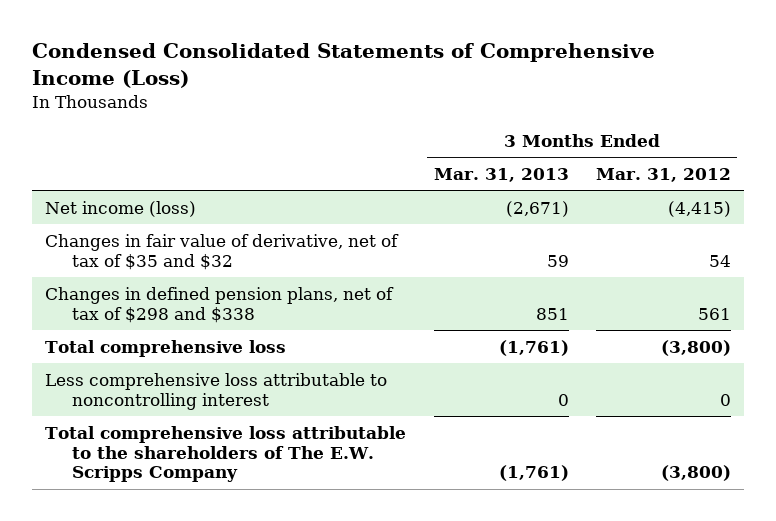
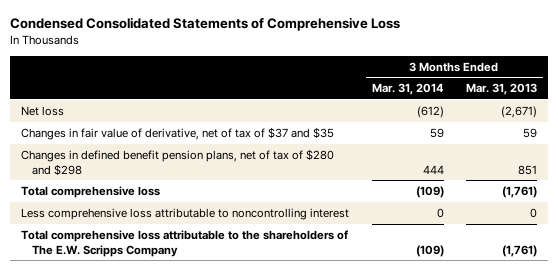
- Condensed Consolidated Statements of Comprehensive Income (Loss)
+ Condensed Consolidated Statements of Comprehensive Loss
- | 3 Months Ended Mar. 31, 2013 | 3 Months Ended Mar. 31, 2012
+ | 3 Months Ended Mar. 31, 2014 | 3 Months Ended Mar. 31, 2013
- Net income (loss) | (2,671) | (4,415)
- Changes in fair value of derivative, net of tax of $35 and $32 | 59 | 54
- Changes in defined pension plans, net of tax of $298 and $338 | 851 | 561
+ Net loss | (612) | (2,671)
+ Changes in fair value of derivative, net of tax of $37 and $35 | 59 | 59
+ Changes in defined benefit pension plans, net of tax of $280 and $298 | 444 | 851

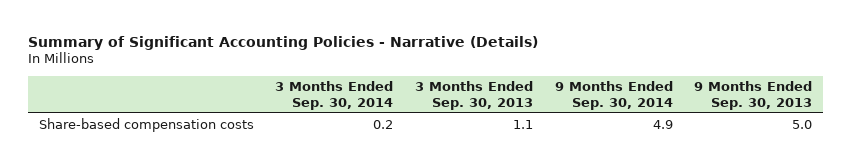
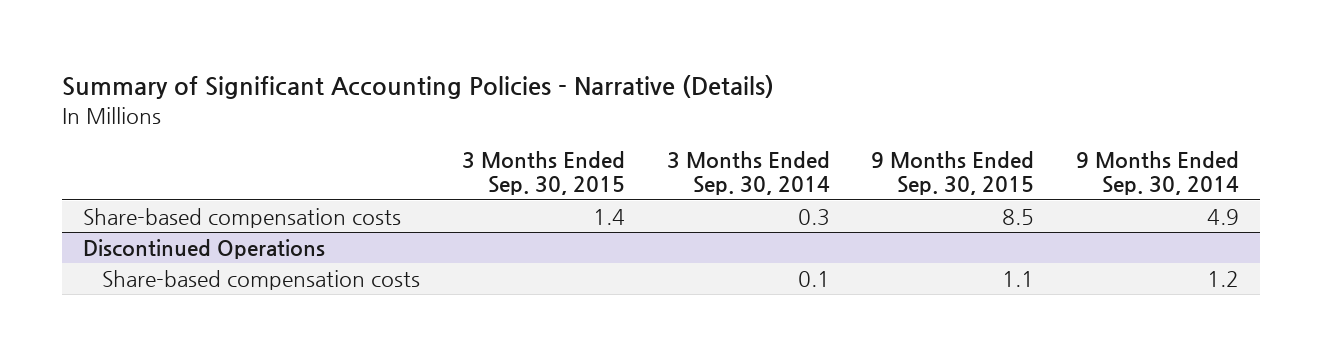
- | 3 Months Ended Sep. 30, 2014 | 3 Months Ended Sep. 30, 2013 | 9 Months Ended Sep. 30, 2014 | 9 Months Ended Sep. 30, 2013
+ | 3 Months Ended Sep. 30, 2015 | 3 Months Ended Sep. 30, 2014 | 9 Months Ended Sep. 30, 2015 | 9 Months Ended Sep. 30, 2014
- Share-based compensation costs | 0.2 | 1.1 | 4.9 | 5.0
+ Share-based compensation costs | 1.4 | 0.3 | 8.5 | 4.9
+ Discontinued Operations
+ Share-based compensation costs | | 0.1 | 1.1 | 1.2

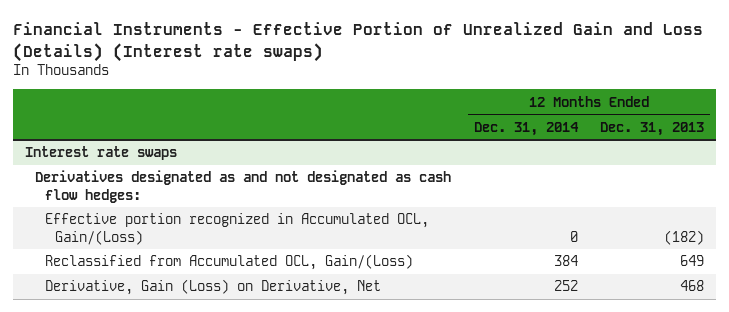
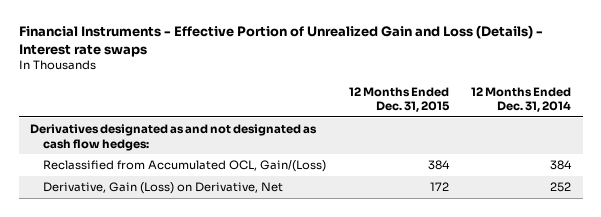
- Financial Instruments - Effective Portion of Unrealized Gain and Loss (Details) (Interest rate swaps)
+ Financial Instruments - Effective Portion of Unrealized Gain and Loss (Details) - Interest rate swaps
- | 12 Months Ended Dec. 31, 2014 | 12 Months Ended Dec. 31, 2013
+ | 12 Months Ended Dec. 31, 2015 | 12 Months Ended Dec. 31, 2014
- Interest rate swaps
- Effective portion recognized in Accumulated OCL, Gain/(Loss) | 0 | (182)

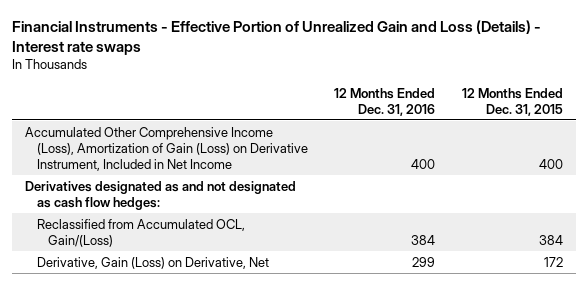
- | 12 Months Ended Dec. 31, 2015 | 12 Months Ended Dec. 31, 2014
+ | 12 Months Ended Dec. 31, 2016 | 12 Months Ended Dec. 31, 2015
+ Accumulated Other Comprehensive Income (Loss), Amortization of Gain (Loss) on Derivative Instrument, Included in Net Income | 400 | 400

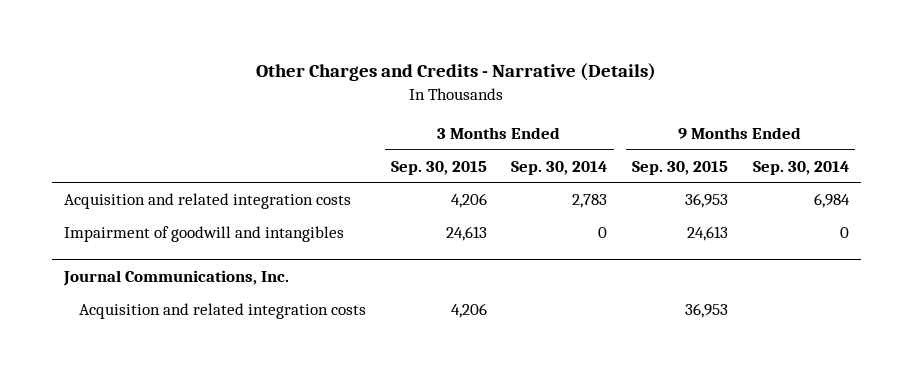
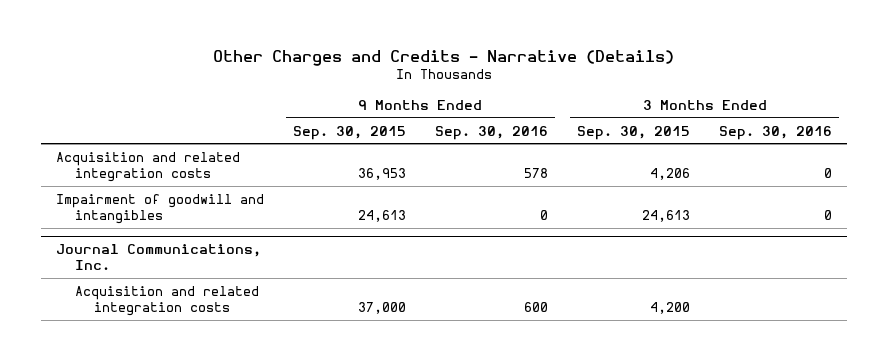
- | 3 Months Ended Sep. 30, 2015 | 3 Months Ended Sep. 30, 2014 | 9 Months Ended Sep. 30, 2015 | 9 Months Ended Sep. 30, 2014
+ | 9 Months Ended Sep. 30, 2015 | 9 Months Ended Sep. 30, 2016 | 3 Months Ended Sep. 30, 2015 | 3 Months Ended Sep. 30, 2016
@ Journal Communications, Inc.
- Acquisition and related integration costs | 4,206 | | 36,953 |
+ Acquisition and related integration costs | 37,000 | 600 | 4,200 |

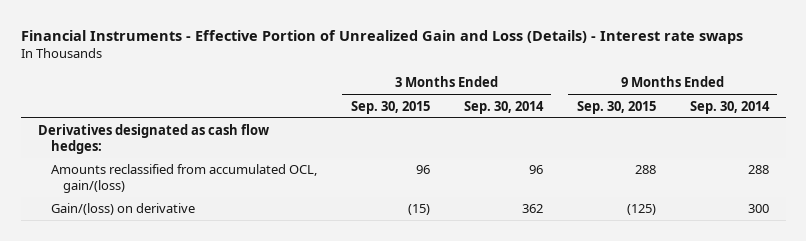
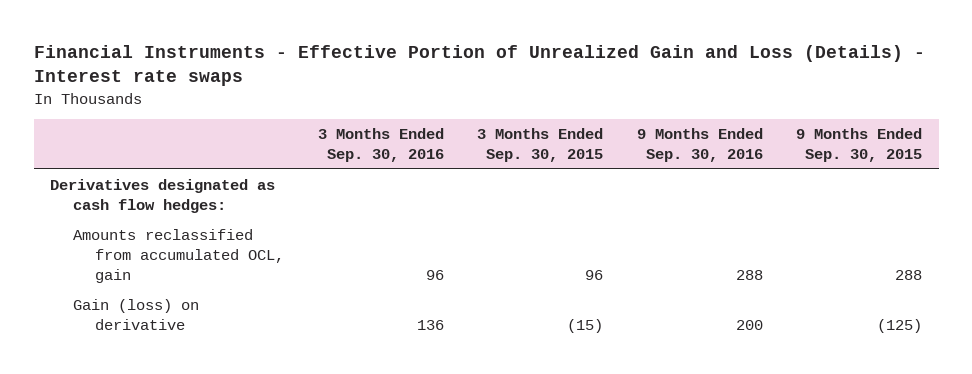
- | 3 Months Ended Sep. 30, 2015 | 3 Months Ended Sep. 30, 2014 | 9 Months Ended Sep. 30, 2015 | 9 Months Ended Sep. 30, 2014
+ | 3 Months Ended Sep. 30, 2016 | 3 Months Ended Sep. 30, 2015 | 9 Months Ended Sep. 30, 2016 | 9 Months Ended Sep. 30, 2015
- Amounts reclassified from accumulated OCL, gain/(loss) | 96 | 96 | 288 | 288
- Gain/(loss) on derivative | (15) | 362 | (125) | 300
+ Amounts reclassified from accumulated OCL, gain | 96 | 96 | 288 | 288
+ Gain (loss) on derivative | 136 | (15) | 200 | (125)

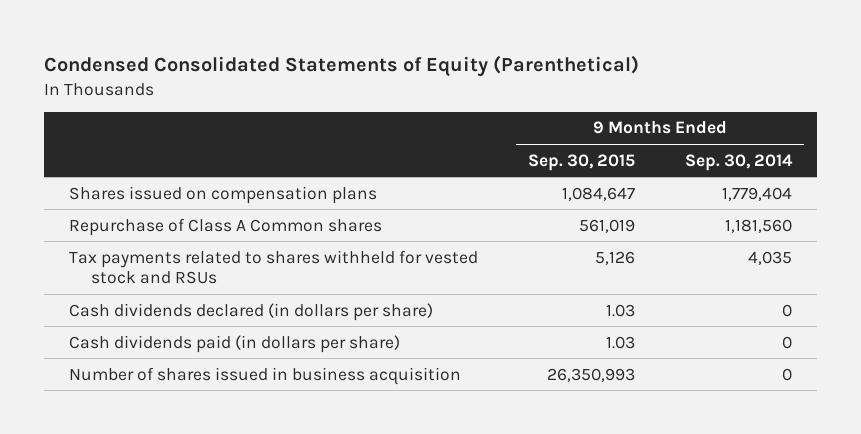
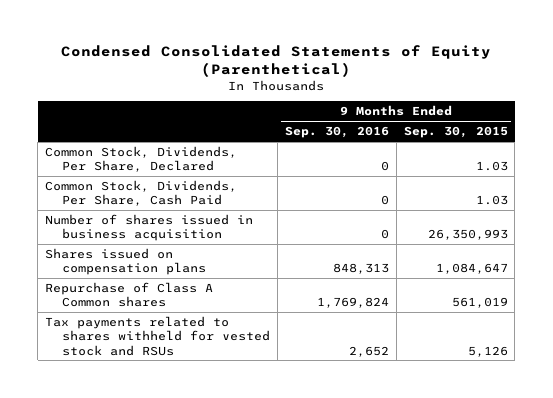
- | 9 Months Ended Sep. 30, 2015 | 9 Months Ended Sep. 30, 2014
+ | 9 Months Ended Sep. 30, 2016 | 9 Months Ended Sep. 30, 2015
+ Common Stock, Dividends, Per Share, Declared | 0 | 1.03
+ Common Stock, Dividends, Per Share, Cash Paid | 0 | 1.03
moved up: Number of shares issued in business acquisition | 0 | 26,350,993
- Cash dividends declared (in dollars per share) | 1.03 | 0
- Cash dividends paid (in dollars per share) | 1.03 | 0

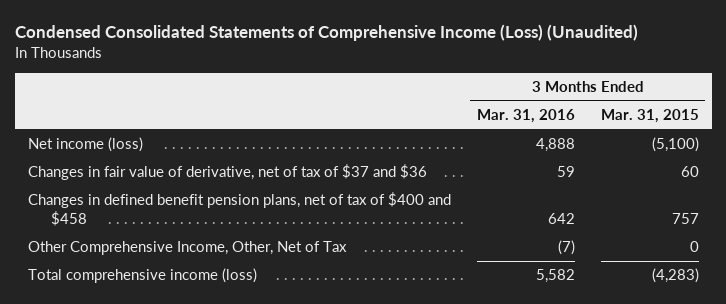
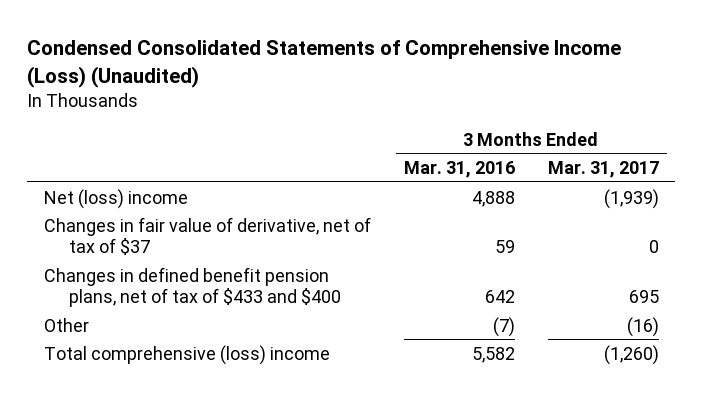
- | 3 Months Ended Mar. 31, 2016 | 3 Months Ended Mar. 31, 2015
+ | 3 Months Ended Mar. 31, 2016 | 3 Months Ended Mar. 31, 2017
- Net income (loss) | 4,888 | (5,100)
- Changes in fair value of derivative, net of tax of $37 and $36 | 59 | 60
- Changes in defined benefit pension plans, net of tax of $400 and $458 | 642 | 757
- Other Comprehensive Income, Other, Net of Tax | (7) | 0
- Total comprehensive income (loss) | 5,582 | (4,283)
+ Net (loss) income | 4,888 | (1,939)
+ Changes in fair value of derivative, net of tax of $37 | 59 | 0
+ Changes in defined benefit pension plans, net of tax of $433 and $400 | 642 | 695
+ Other | (7) | (16)
+ Total comprehensive (loss) income | 5,582 | (1,260)

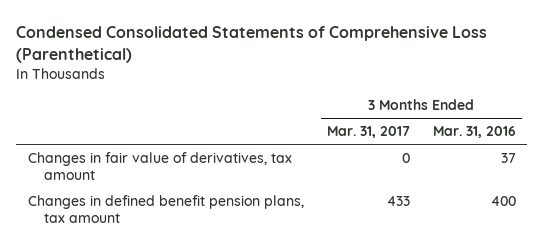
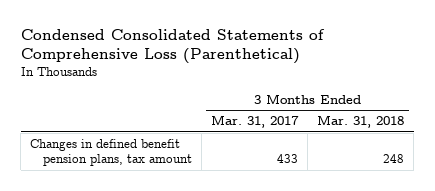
- | 3 Months Ended Mar. 31, 2017 | 3 Months Ended Mar. 31, 2016
+ | 3 Months Ended Mar. 31, 2017 | 3 Months Ended Mar. 31, 2018
- Changes in fair value of derivatives, tax amount | 0 | 37

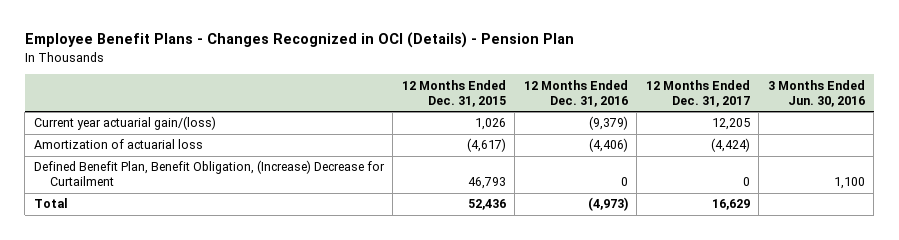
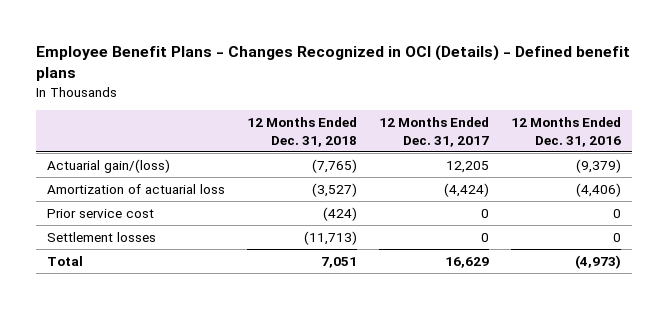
- Employee Benefit Plans - Changes Recognized in OCI (Details) - Pension Plan
+ Employee Benefit Plans - Changes Recognized in OCI (Details) - Defined benefit plans
- | 12 Months Ended Dec. 31, 2015 | 12 Months Ended Dec. 31, 2016 | 12 Months Ended Dec. 31, 2017 | 3 Months Ended Jun. 30, 2016
+ | 12 Months Ended Dec. 31, 2018 | 12 Months Ended Dec. 31, 2017 | 12 Months Ended Dec. 31, 2016
- Current year actuarial gain/(loss) | 1,026 | (9,379) | 12,205 |
+ Actuarial gain/(loss) | (7,765) | 12,205 | (9,379)
- Defined Benefit Plan, Benefit Obligation, (Increase) Decrease for Curtailment | 46,793 | 0 | 0 | 1,100
+ Prior service cost | (424) | 0 | 0
+ Settlement losses | (11,713) | 0 | 0

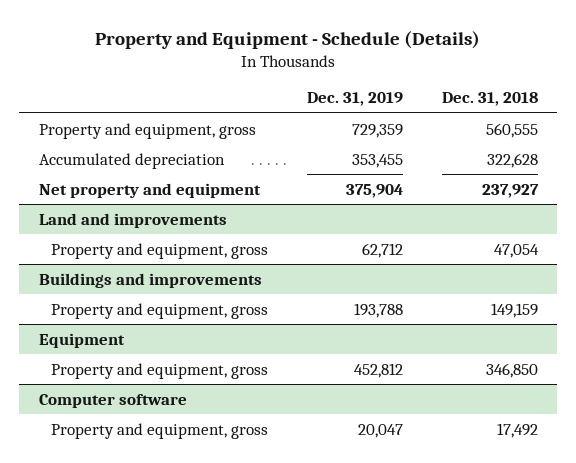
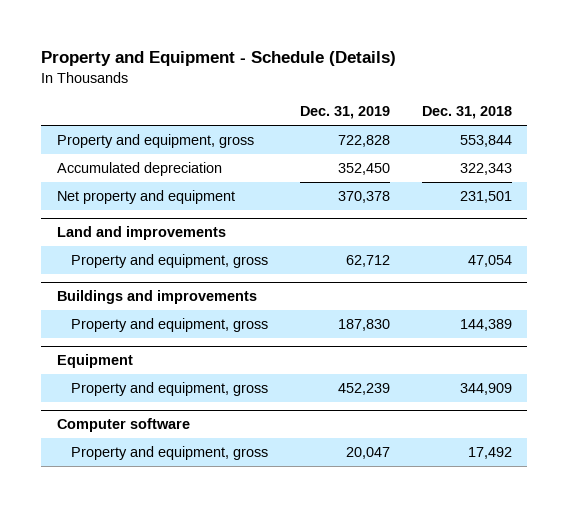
- Property and equipment, gross | 729,359 | 560,555
- Accumulated depreciation | 353,455 | 322,628
- Net property and equipment | 375,904 | 237,927
+ Property and equipment, gross | 722,828 | 553,844
+ Accumulated depreciation | 352,450 | 322,343
+ Net property and equipment | 370,378 | 231,501
@ Buildings and improvements
- Property and equipment, gross | 193,788 | 149,159
+ Property and equipment, gross | 187,830 | 144,389
@ Equipment
- Property and equipment, gross | 452,812 | 346,850
+ Property and equipment, gross | 452,239 | 344,909

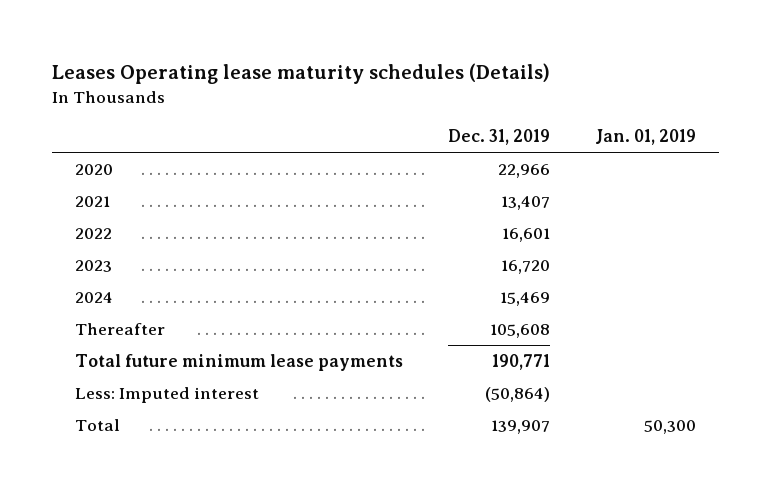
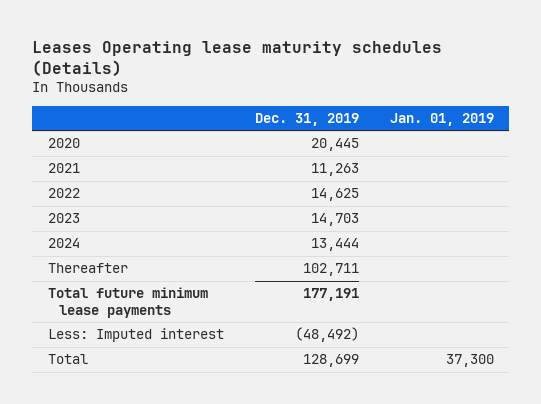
- 2020 | 22,966 |
- 2021 | 13,407 |
- 2022 | 16,601 |
- 2023 | 16,720 |
- 2024 | 15,469 |
- Thereafter | 105,608 |
- Total future minimum lease payments | 190,771 |
- Less: Imputed interest | (50,864) |
- Total | 139,907 | 50,300
+ 2020 | 20,445 |
+ 2021 | 11,263 |
+ 2022 | 14,625 |
+ 2023 | 14,703 |
+ 2024 | 13,444 |
+ Thereafter | 102,711 |
+ Total future minimum lease payments | 177,191 |
+ Less: Imputed interest | (48,492) |
+ Total | 128,699 | 37,300

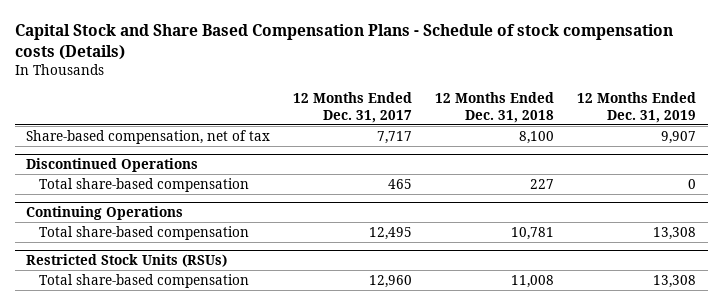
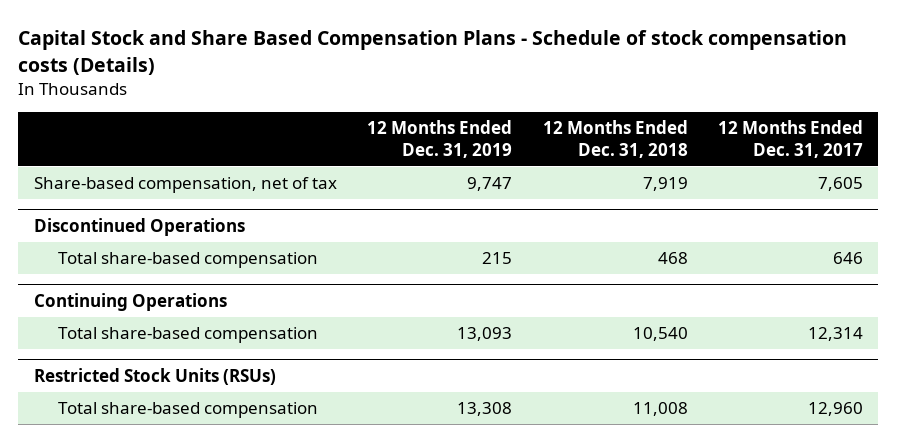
- | 12 Months Ended Dec. 31, 2017 | 12 Months Ended Dec. 31, 2018 | 12 Months Ended Dec. 31, 2019
+ | 12 Months Ended Dec. 31, 2019 | 12 Months Ended Dec. 31, 2018 | 12 Months Ended Dec. 31, 2017
- Share-based compensation, net of tax | 7,717 | 8,100 | 9,907
+ Share-based compensation, net of tax | 9,747 | 7,919 | 7,605
@ Discontinued Operations
- Total share-based compensation | 465 | 227 | 0
+ Total share-based compensation | 215 | 468 | 646
@ Continuing Operations
- Total share-based compensation | 12,495 | 10,781 | 13,308
+ Total share-based compensation | 13,093 | 10,540 | 12,314

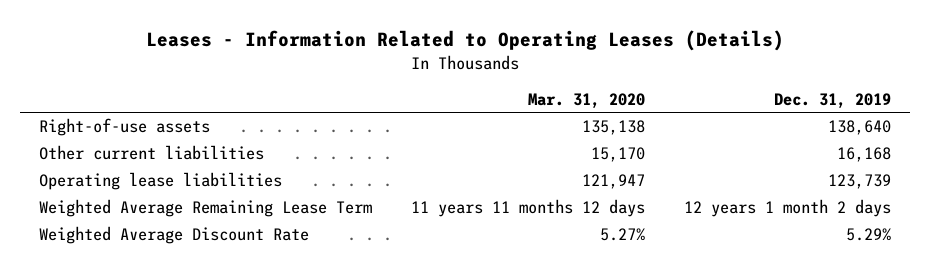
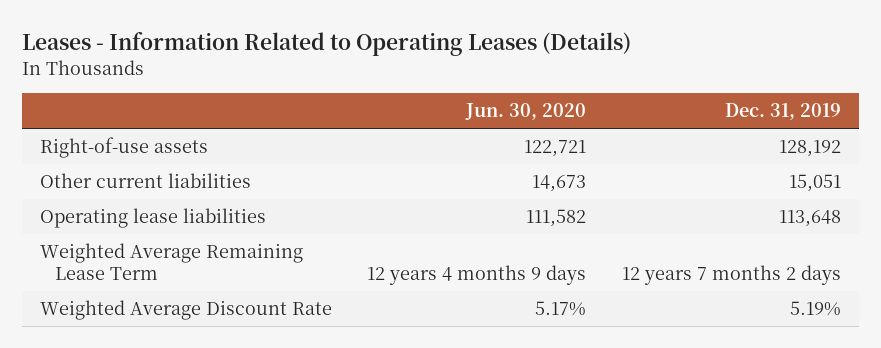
- | Mar. 31, 2020 | Dec. 31, 2019
+ | Jun. 30, 2020 | Dec. 31, 2019
- Right-of-use assets | 135,138 | 138,640
- Other current liabilities | 15,170 | 16,168
- Operating lease liabilities | 121,947 | 123,739
- Weighted Average Remaining Lease Term | 11 years 11 months 12 days | 12 years 1 month 2 days
- Weighted Average Discount Rate | 5.27% | 5.29%
+ Right-of-use assets | 122,721 | 128,192
+ Other current liabilities | 14,673 | 15,051
+ Operating lease liabilities | 111,582 | 113,648
+ Weighted Average Remaining Lease Term | 12 years 4 months 9 days | 12 years 7 months 2 days
+ Weighted Average Discount Rate | 5.17% | 5.19%

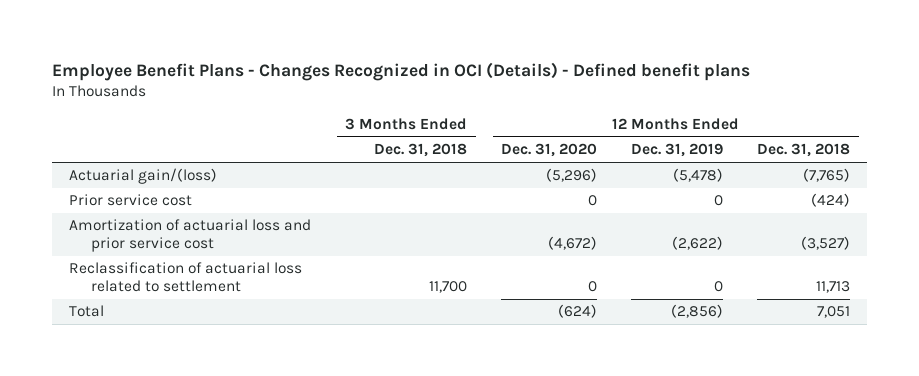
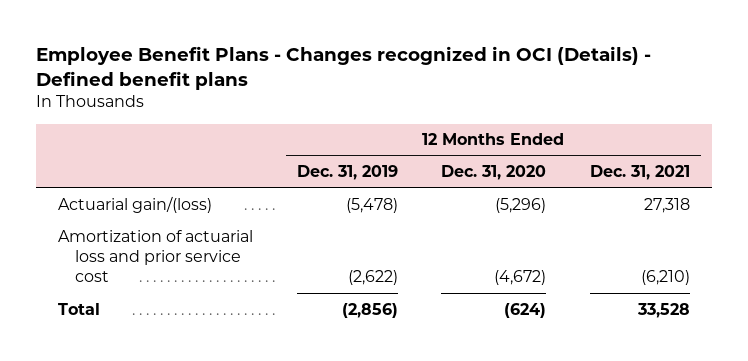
- Employee Benefit Plans - Changes Recognized in OCI (Details) - Defined benefit plans
+ Employee Benefit Plans - Changes recognized in OCI (Details) - Defined benefit plans
- | 3 Months Ended Dec. 31, 2018 | 12 Months Ended Dec. 31, 2020 | 12 Months Ended Dec. 31, 2019 | 12 Months Ended Dec. 31, 2018
+ | 12 Months Ended Dec. 31, 2019 | 12 Months Ended Dec. 31, 2020 | 12 Months Ended Dec. 31, 2021
- Prior service cost | | 0 | 0 | (424)
- Reclassification of actuarial loss related to settlement | 11,700 | 0 | 0 | 11,713

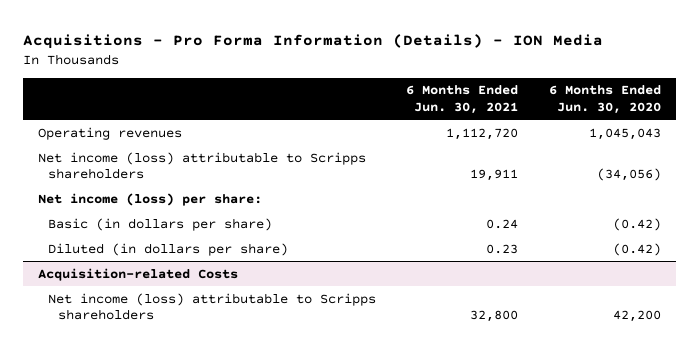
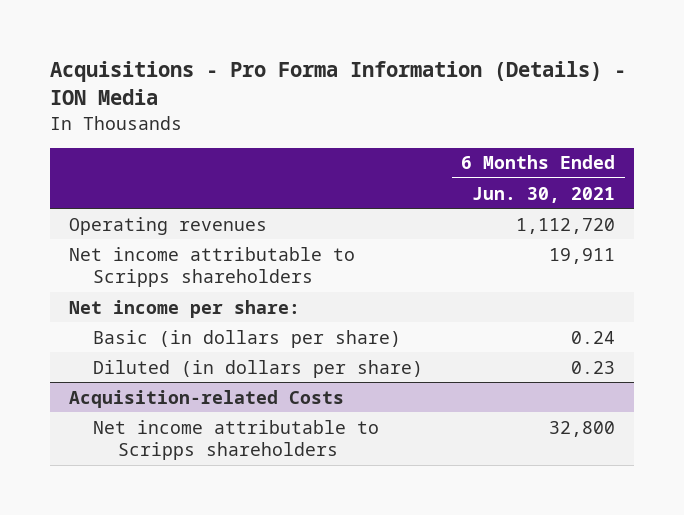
- | 6 Months Ended Jun. 30, 2021 | 6 Months Ended Jun. 30, 2020
+ | 6 Months Ended Jun. 30, 2021
- Net income (loss) attributable to Scripps shareholders | 19,911 | (34,056)
- Net income (loss) per share:
+ Net income attributable to Scripps shareholders | 19,911
+ Net income per share:
@ Acquisition-related Costs
- Net income (loss) attributable to Scripps shareholders | 32,800 | 42,200
+ Net income attributable to Scripps shareholders | 32,800

